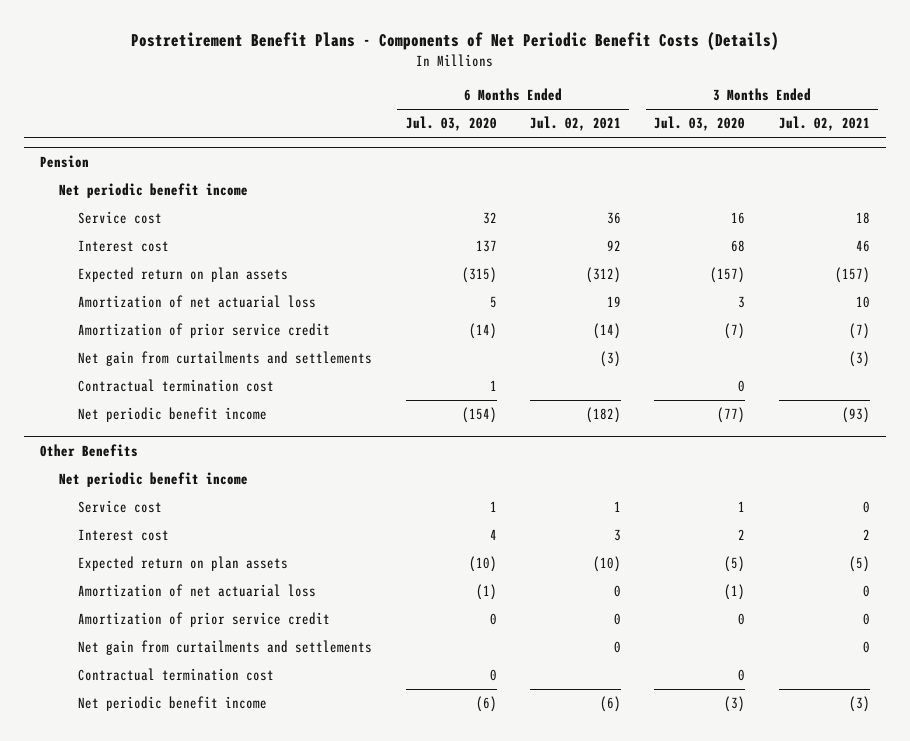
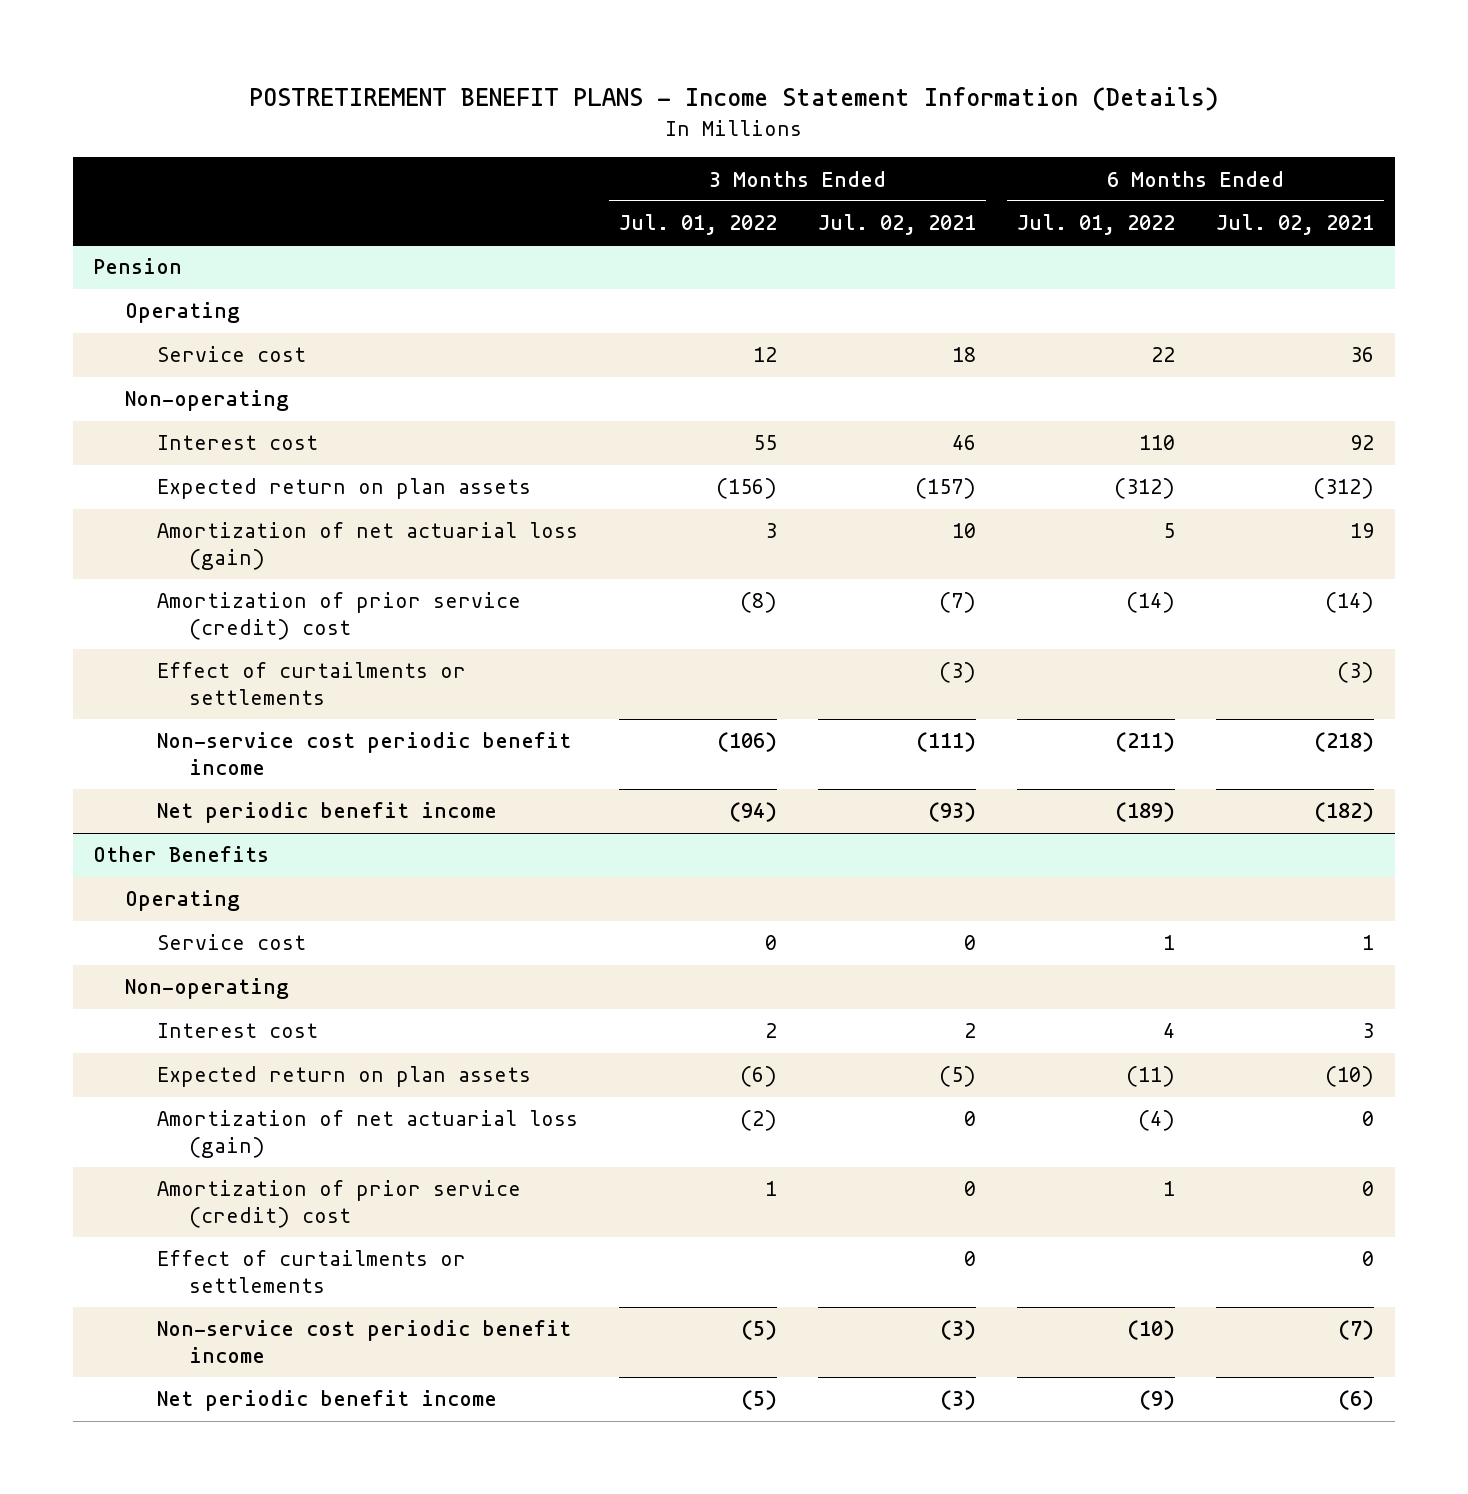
- Postretirement Benefit Plans - Components of Net Periodic Benefit Costs (Details)
+ POSTRETIREMENT BENEFIT PLANS - Income Statement Information (Details)
- | 6 Months Ended Jul. 03, 2020 | 6 Months Ended Jul. 02, 2021 | 3 Months Ended Jul. 03, 2020 | 3 Months Ended Jul. 02, 2021
+ | 3 Months Ended Jul. 01, 2022 | 3 Months Ended Jul. 02, 2021 | 6 Months Ended Jul. 01, 2022 | 6 Months Ended Jul. 02, 2021
@ Pension
- Net periodic benefit income
+ Operating
+ Non-operating
- Amortization of net actuarial loss | 5 | 19 | 3 | 10
- Amortization of prior service credit | (14) | (14) | (7) | (7)
- Net gain from curtailments and settlements | | (3) | | (3)
- Contractual termination cost | 1 | | 0 |
+ Amortization of net actuarial loss (gain) | 3 | 10 | 5 | 19
+ Amortization of prior service (credit) cost | (8) | (7) | (14) | (14)
+ Effect of curtailments or settlements | | (3) | | (3)
+ Non-service cost periodic benefit income | (106) | (111) | (211) | (218)
@ Other Benefits
- Net periodic benefit income
+ Operating
+ Non-operating
- Amortization of net actuarial loss | (1) | 0 | (1) | 0
- Amortization of prior service credit | 0 | 0 | 0 | 0
- Net gain from curtailments and settlements | | 0 | | 0
- Contractual termination cost | 0 | | 0 |
+ Amortization of net actuarial loss (gain) | (2) | 0 | (4) | 0
+ Amortization of prior service (credit) cost | 1 | 0 | 1 | 0
+ Effect of curtailments or settlements | | 0 | | 0
+ Non-service cost periodic benefit income | (5) | (3) | (10) | (7)

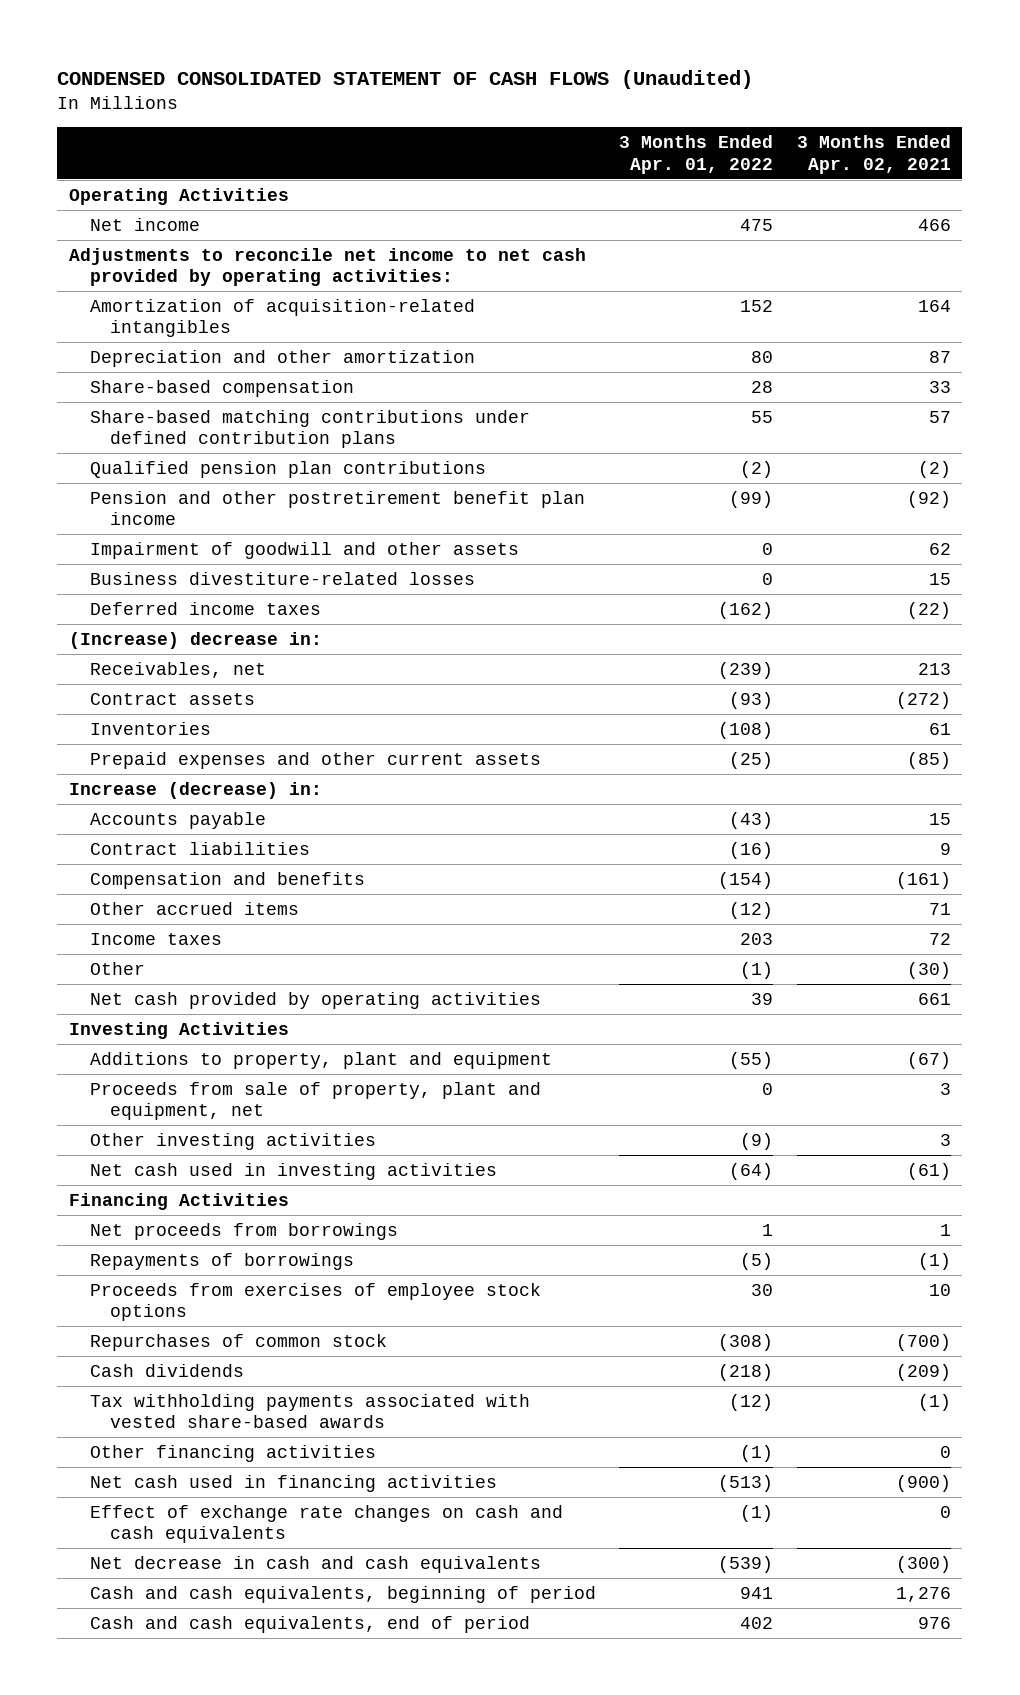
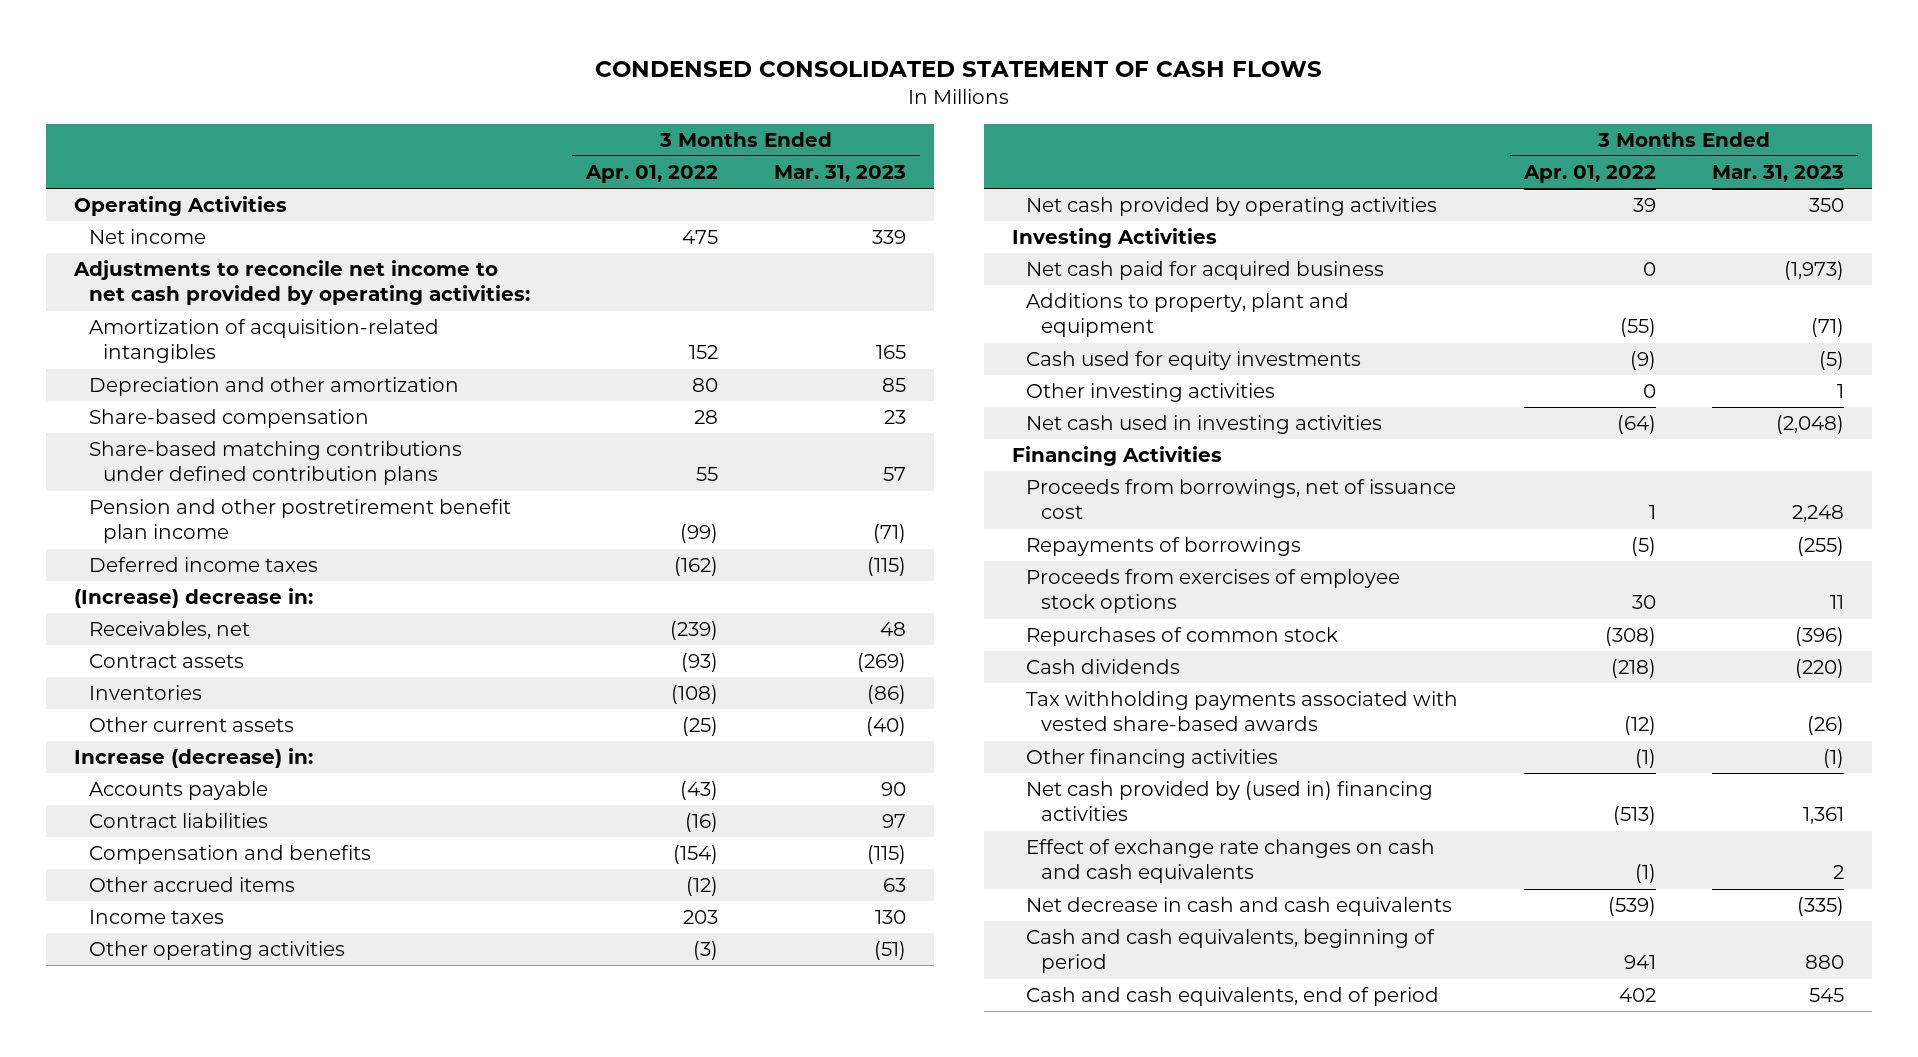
- CONDENSED CONSOLIDATED STATEMENT OF CASH FLOWS (Unaudited)
+ CONDENSED CONSOLIDATED STATEMENT OF CASH FLOWS
- | 3 Months Ended Apr. 01, 2022 | 3 Months Ended Apr. 02, 2021
+ | 3 Months Ended Apr. 01, 2022 | 3 Months Ended Mar. 31, 2023
- Qualified pension plan contributions | (2) | (2)
- Impairment of goodwill and other assets | 0 | 62
- Business divestiture-related losses | 0 | 15
- Prepaid expenses and other current assets | (25) | (85)
+ Other current assets | (25) | (40)
- Other | (1) | (30)
+ Other operating activities | (3) | (51)
+ Net cash paid for acquired business | 0 | (1,973)
- Proceeds from sale of property, plant and equipment, net | 0 | 3
- Other investing activities | (9) | 3
+ Cash used for equity investments | (9) | (5)
+ Other investing activities | 0 | 1
- Net proceeds from borrowings | 1 | 1
+ Proceeds from borrowings, net of issuance cost | 1 | 2,248
- Net cash used in financing activities | (513) | (900)
+ Net cash provided by (used in) financing activities | (513) | 1,361

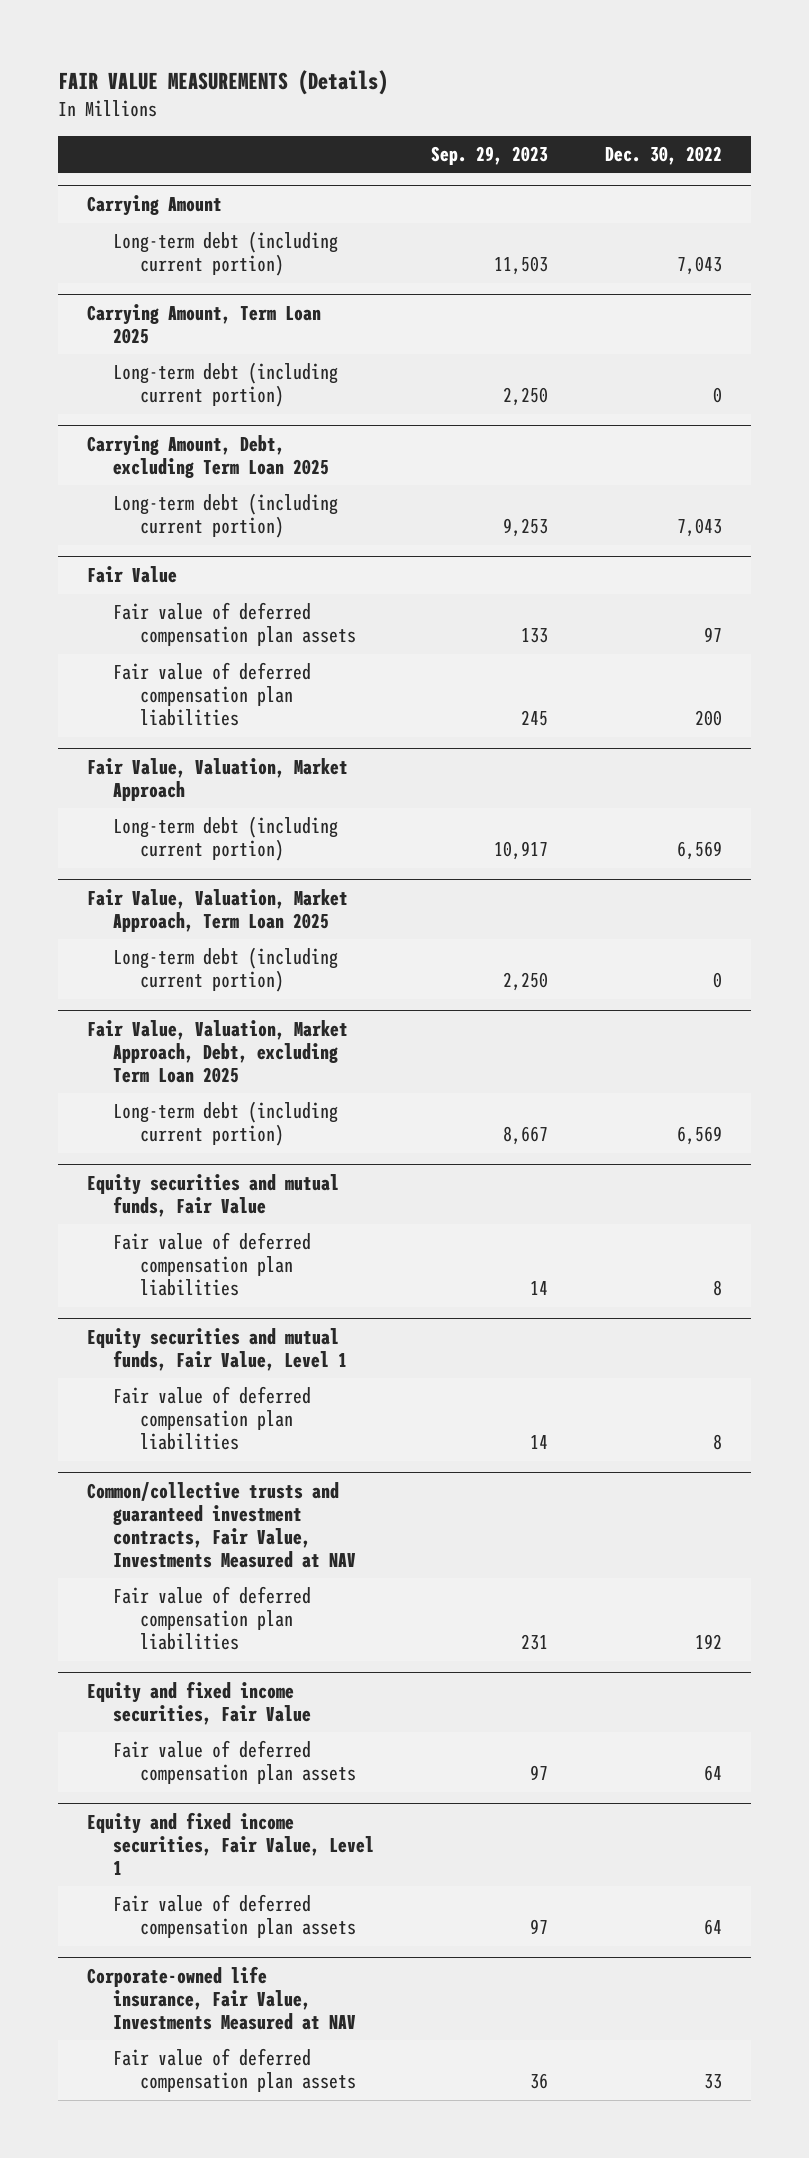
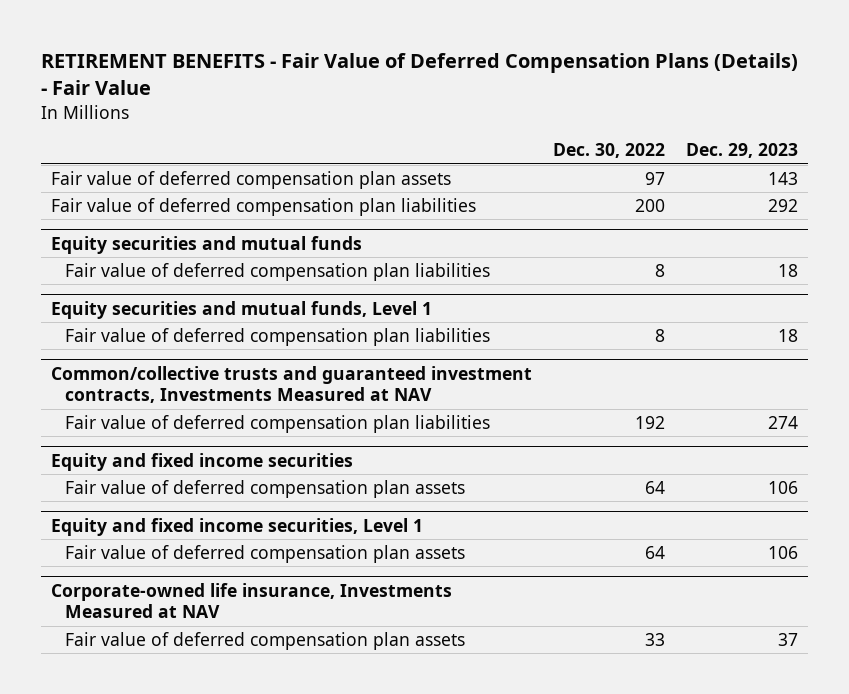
- FAIR VALUE MEASUREMENTS (Details)
+ RETIREMENT BENEFITS - Fair Value of Deferred Compensation Plans (Details) - Fair Value
- | Sep. 29, 2023 | Dec. 30, 2022
+ | Dec. 30, 2022 | Dec. 29, 2023
- Carrying Amount
- Long-term debt (including current portion) | 11,503 | 7,043
- Carrying Amount, Term Loan 2025
- Long-term debt (including current portion) | 2,250 | 0
- Carrying Amount, Debt, excluding Term Loan 2025
- Long-term debt (including current portion) | 9,253 | 7,043
- Fair Value
- Fair Value, Valuation, Market Approach
- Long-term debt (including current portion) | 10,917 | 6,569
- Fair Value, Valuation, Market Approach, Term Loan 2025
- Long-term debt (including current portion) | 2,250 | 0
- Fair Value, Valuation, Market Approach, Debt, excluding Term Loan 2025
- Long-term debt (including current portion) | 8,667 | 6,569
- Equity securities and mutual funds, Fair Value
+ Equity securities and mutual funds
- Equity securities and mutual funds, Fair Value, Level 1
+ Equity securities and mutual funds, Level 1
- Common/collective trusts and guaranteed investment contracts, Fair Value, Investments Measured at NAV
+ Common/collective trusts and guaranteed investment contracts, Investments Measured at NAV
- Equity and fixed income securities, Fair Value
+ Equity and fixed income securities
- Equity and fixed income securities, Fair Value, Level 1
+ Equity and fixed income securities, Level 1
- Corporate-owned life insurance, Fair Value, Investments Measured at NAV
+ Corporate-owned life insurance, Investments Measured at NAV

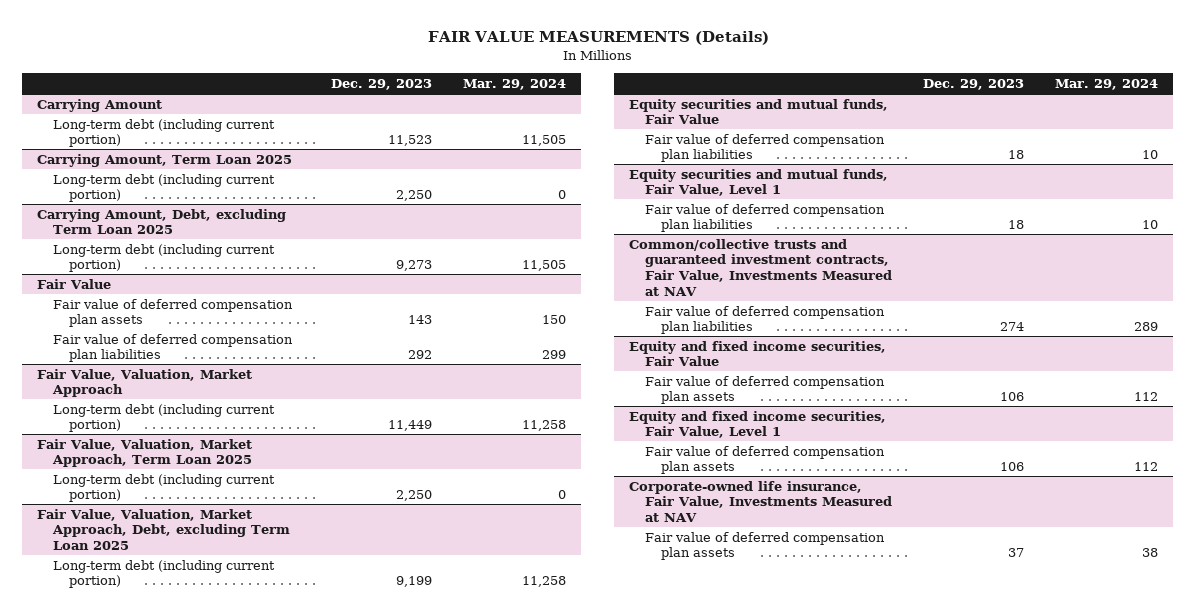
- RETIREMENT BENEFITS - Fair Value of Deferred Compensation Plans (Details) - Fair Value
+ FAIR VALUE MEASUREMENTS (Details)
- | Dec. 30, 2022 | Dec. 29, 2023
+ | Dec. 29, 2023 | Mar. 29, 2024
+ Carrying Amount
+ Long-term debt (including current portion) | 11,523 | 11,505
+ Carrying Amount, Term Loan 2025
+ Long-term debt (including current portion) | 2,250 | 0
+ Carrying Amount, Debt, excluding Term Loan 2025
+ Long-term debt (including current portion) | 9,273 | 11,505
+ Fair Value
- Equity securities and mutual funds
+ Fair Value, Valuation, Market Approach
+ Long-term debt (including current portion) | 11,449 | 11,258
+ Fair Value, Valuation, Market Approach, Term Loan 2025
+ Long-term debt (including current portion) | 2,250 | 0
+ Fair Value, Valuation, Market Approach, Debt, excluding Term Loan 2025
+ Long-term debt (including current portion) | 9,199 | 11,258
+ Equity securities and mutual funds, Fair Value
- Equity securities and mutual funds, Level 1
+ Equity securities and mutual funds, Fair Value, Level 1
- Common/collective trusts and guaranteed investment contracts, Investments Measured at NAV
+ Common/collective trusts and guaranteed investment contracts, Fair Value, Investments Measured at NAV
- Equity and fixed income securities
+ Equity and fixed income securities, Fair Value
- Equity and fixed income securities, Level 1
+ Equity and fixed income securities, Fair Value, Level 1
- Corporate-owned life insurance, Investments Measured at NAV
+ Corporate-owned life insurance, Fair Value, Investments Measured at NAV

